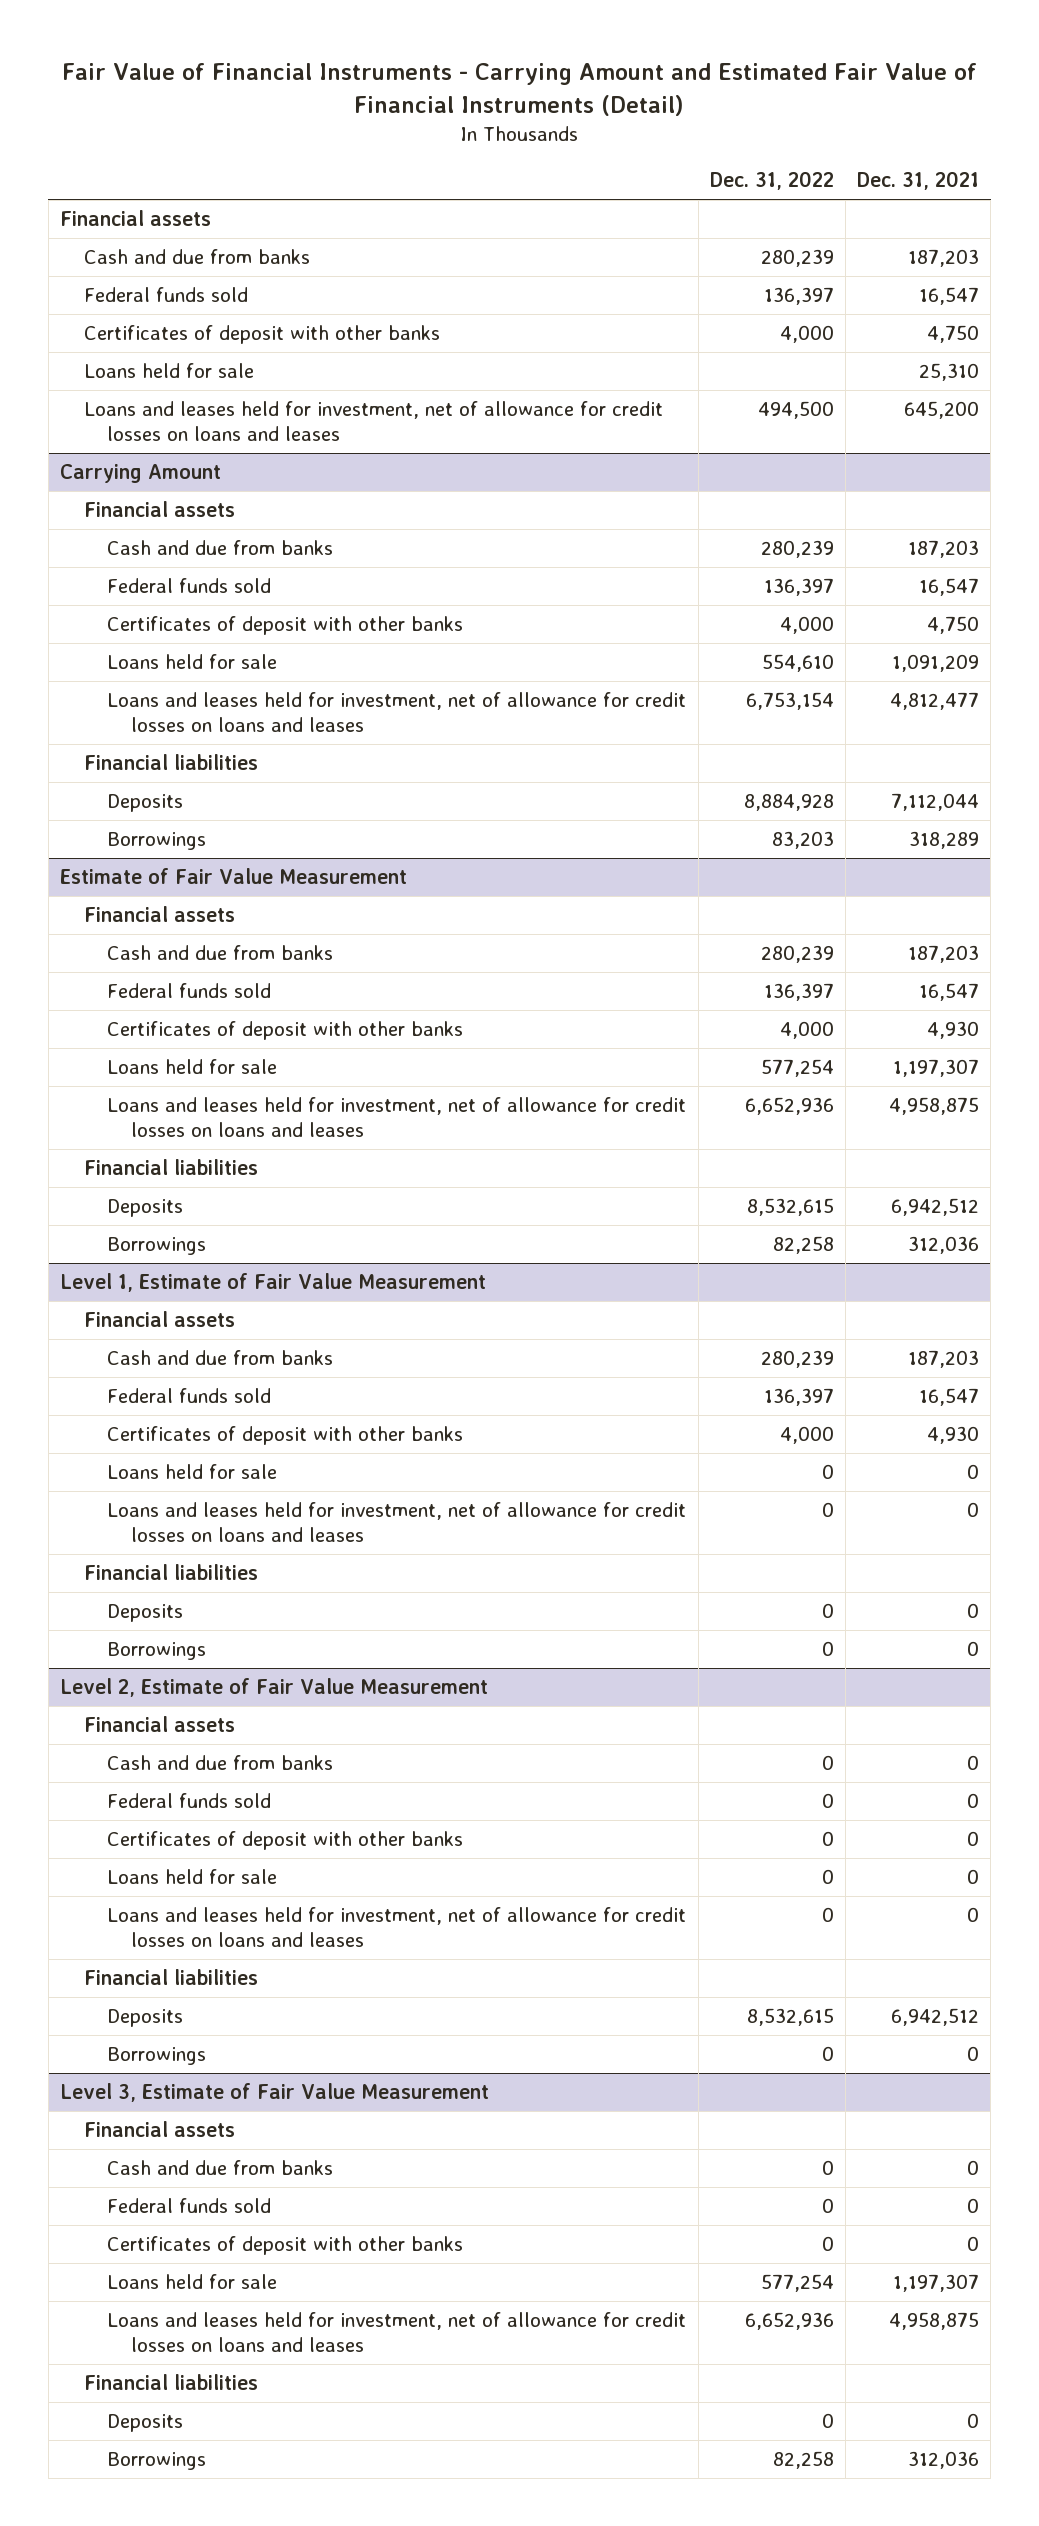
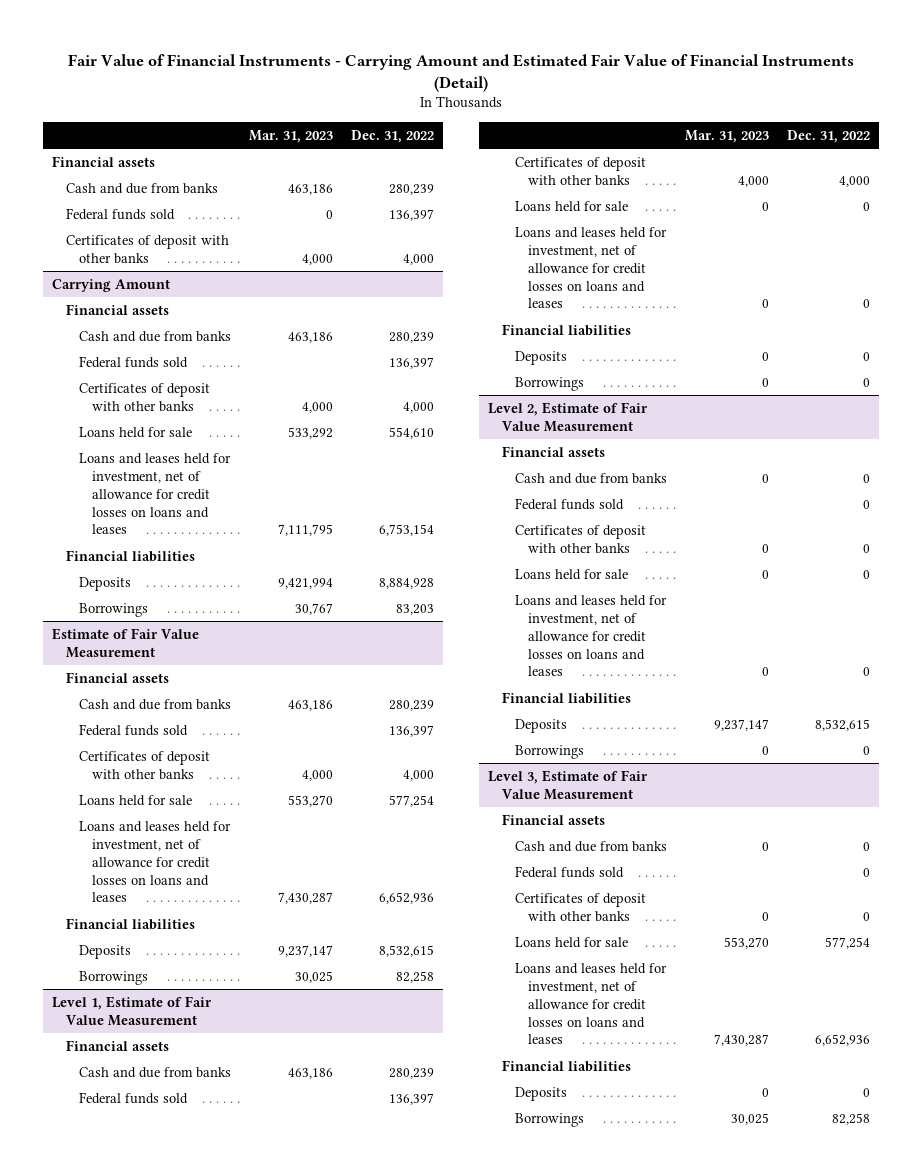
- | Dec. 31, 2022 | Dec. 31, 2021
+ | Mar. 31, 2023 | Dec. 31, 2022
- Loans held for sale | | 25,310
- Loans and leases held for investment, net of allowance for credit losses on loans and leases | 494,500 | 645,200

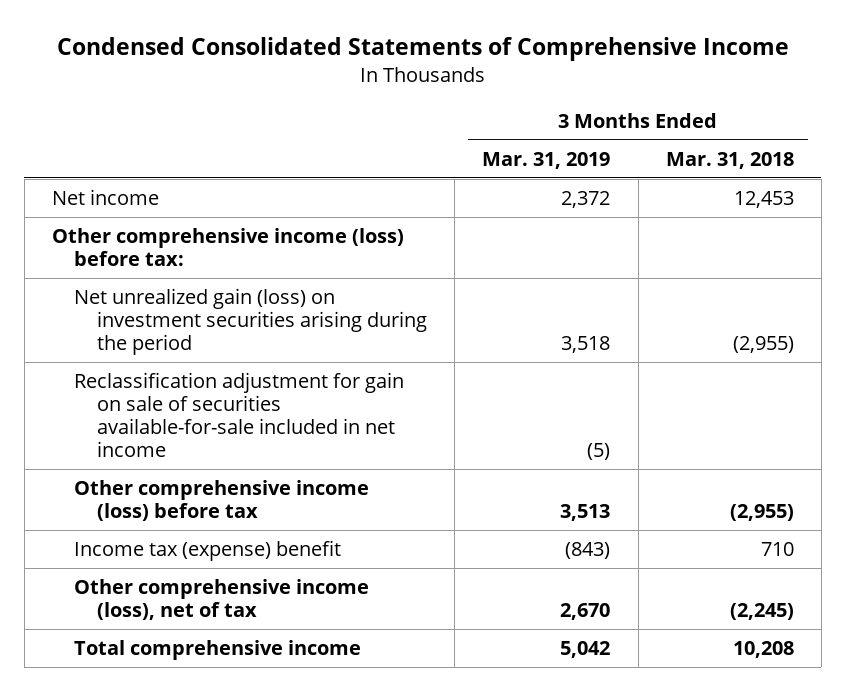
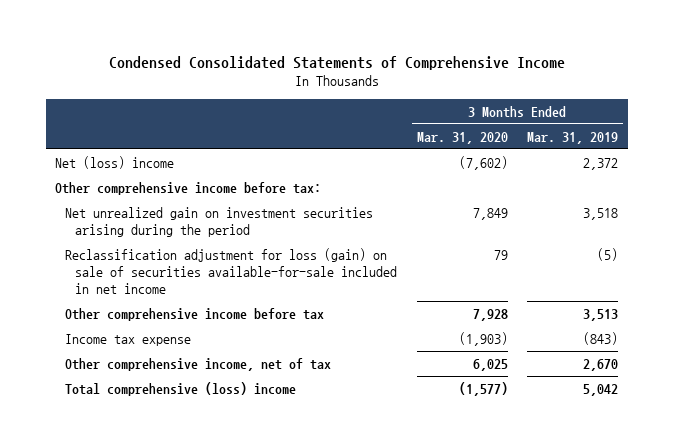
- | 3 Months Ended Mar. 31, 2019 | 3 Months Ended Mar. 31, 2018
+ | 3 Months Ended Mar. 31, 2020 | 3 Months Ended Mar. 31, 2019
- Net income | 2,372 | 12,453
- Other comprehensive income (loss) before tax:
- Net unrealized gain (loss) on investment securities arising during the period | 3,518 | (2,955)
- Reclassification adjustment for gain on sale of securities available-for-sale included in net income | (5) |
- Other comprehensive income (loss) before tax | 3,513 | (2,955)
- Income tax (expense) benefit | (843) | 710
- Other comprehensive income (loss), net of tax | 2,670 | (2,245)
- Total comprehensive income | 5,042 | 10,208
+ Net (loss) income | (7,602) | 2,372
+ Other comprehensive income before tax:
+ Net unrealized gain on investment securities arising during the period | 7,849 | 3,518
+ Reclassification adjustment for loss (gain) on sale of securities available-for-sale included in net income | 79 | (5)
+ Other comprehensive income before tax | 7,928 | 3,513
+ Income tax expense | (1,903) | (843)
+ Other comprehensive income, net of tax | 6,025 | 2,670
+ Total comprehensive (loss) income | (1,577) | 5,042

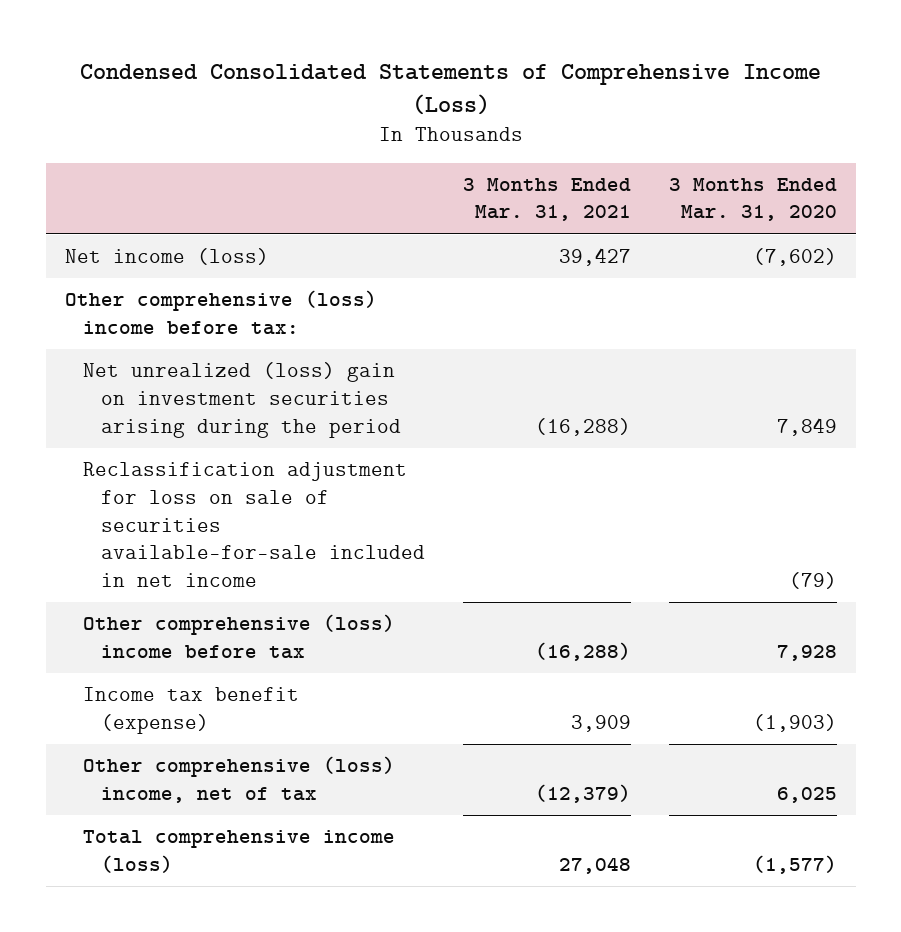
- Condensed Consolidated Statements of Comprehensive Income
+ Condensed Consolidated Statements of Comprehensive Income (Loss)
- | 3 Months Ended Mar. 31, 2020 | 3 Months Ended Mar. 31, 2019
+ | 3 Months Ended Mar. 31, 2021 | 3 Months Ended Mar. 31, 2020
- Net (loss) income | (7,602) | 2,372
- Other comprehensive income before tax:
- Net unrealized gain on investment securities arising during the period | 7,849 | 3,518
- Reclassification adjustment for loss (gain) on sale of securities available-for-sale included in net income | 79 | (5)
- Other comprehensive income before tax | 7,928 | 3,513
- Income tax expense | (1,903) | (843)
- Other comprehensive income, net of tax | 6,025 | 2,670
- Total comprehensive (loss) income | (1,577) | 5,042
+ Net income (loss) | 39,427 | (7,602)
+ Other comprehensive (loss) income before tax:
+ Net unrealized (loss) gain on investment securities arising during the period | (16,288) | 7,849
+ Reclassification adjustment for loss on sale of securities available-for-sale included in net income | | (79)
+ Other comprehensive (loss) income before tax | (16,288) | 7,928
+ Income tax benefit (expense) | 3,909 | (1,903)
+ Other comprehensive (loss) income, net of tax | (12,379) | 6,025
+ Total comprehensive income (loss) | 27,048 | (1,577)

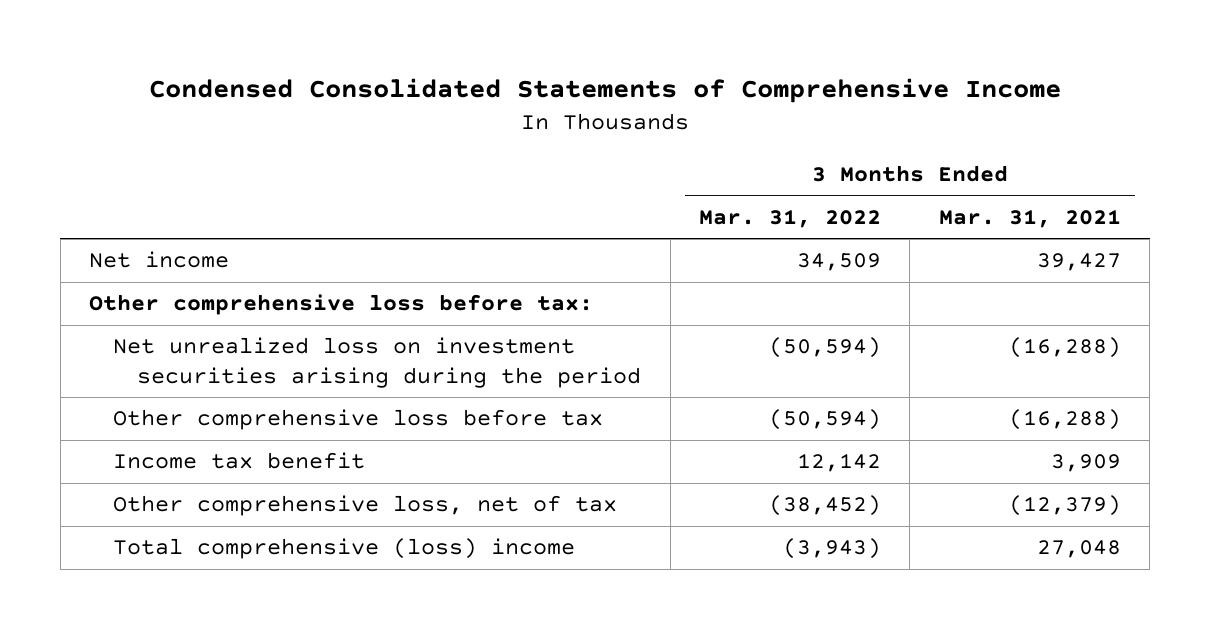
- Condensed Consolidated Statements of Comprehensive Income (Loss)
+ Condensed Consolidated Statements of Comprehensive Income
- | 3 Months Ended Mar. 31, 2021 | 3 Months Ended Mar. 31, 2020
+ | 3 Months Ended Mar. 31, 2022 | 3 Months Ended Mar. 31, 2021
- Net income (loss) | 39,427 | (7,602)
- Other comprehensive (loss) income before tax:
- Net unrealized (loss) gain on investment securities arising during the period | (16,288) | 7,849
- Reclassification adjustment for loss on sale of securities available-for-sale included in net income | | (79)
- Other comprehensive (loss) income before tax | (16,288) | 7,928
- Income tax benefit (expense) | 3,909 | (1,903)
- Other comprehensive (loss) income, net of tax | (12,379) | 6,025
- Total comprehensive income (loss) | 27,048 | (1,577)
+ Net income | 34,509 | 39,427
+ Other comprehensive loss before tax:
+ Net unrealized loss on investment securities arising during the period | (50,594) | (16,288)
+ Other comprehensive loss before tax | (50,594) | (16,288)
+ Income tax benefit | 12,142 | 3,909
+ Other comprehensive loss, net of tax | (38,452) | (12,379)
+ Total comprehensive (loss) income | (3,943) | 27,048

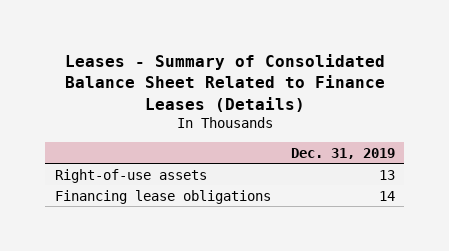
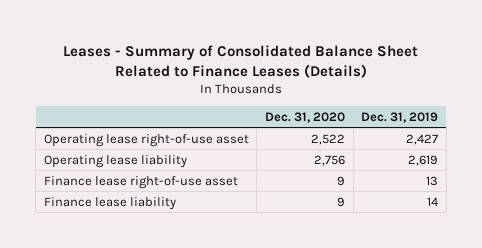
- | Dec. 31, 2019
+ | Dec. 31, 2020 | Dec. 31, 2019
- Right-of-use assets | 13
- Financing lease obligations | 14
+ Operating lease right-of-use asset | 2,522 | 2,427
+ Operating lease liability | 2,756 | 2,619
+ Finance lease right-of-use asset | 9 | 13
+ Finance lease liability | 9 | 14

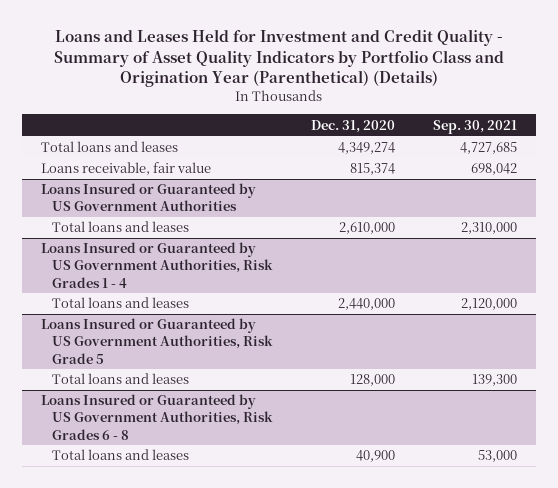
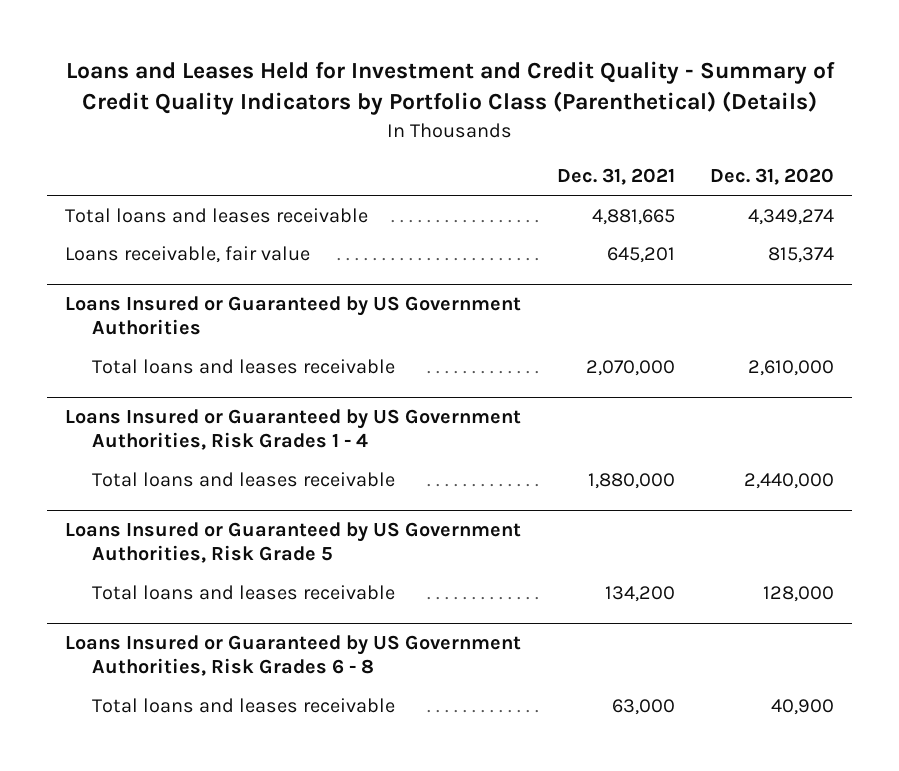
- Loans and Leases Held for Investment and Credit Quality - Summary of Asset Quality Indicators by Portfolio Class and Origination Year (Parenthetical) (Details)
+ Loans and Leases Held for Investment and Credit Quality - Summary of Credit Quality Indicators by Portfolio Class (Parenthetical) (Details)
- | Dec. 31, 2020 | Sep. 30, 2021
+ | Dec. 31, 2021 | Dec. 31, 2020
- Total loans and leases | 4,349,274 | 4,727,685
+ Total loans and leases receivable | 4,881,665 | 4,349,274
@ Loans Insured or Guaranteed by US Government Authorities
- Total loans and leases | 2,610,000 | 2,310,000
+ Total loans and leases receivable | 2,070,000 | 2,610,000
@ Loans Insured or Guaranteed by US Government Authorities, Risk Grades 1 - 4
- Total loans and leases | 2,440,000 | 2,120,000
+ Total loans and leases receivable | 1,880,000 | 2,440,000
@ Loans Insured or Guaranteed by US Government Authorities, Risk Grade 5
- Total loans and leases | 128,000 | 139,300
+ Total loans and leases receivable | 134,200 | 128,000
@ Loans Insured or Guaranteed by US Government Authorities, Risk Grades 6 - 8
- Total loans and leases | 40,900 | 53,000
+ Total loans and leases receivable | 63,000 | 40,900

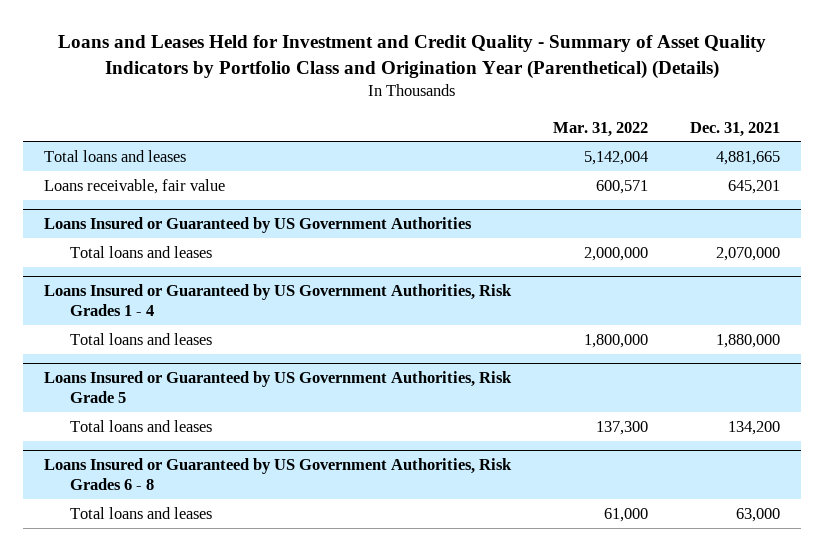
- Loans and Leases Held for Investment and Credit Quality - Summary of Credit Quality Indicators by Portfolio Class (Parenthetical) (Details)
+ Loans and Leases Held for Investment and Credit Quality - Summary of Asset Quality Indicators by Portfolio Class and Origination Year (Parenthetical) (Details)
- | Dec. 31, 2021 | Dec. 31, 2020
+ | Mar. 31, 2022 | Dec. 31, 2021
- Total loans and leases receivable | 4,881,665 | 4,349,274
+ Total loans and leases | 5,142,004 | 4,881,665
@ Loans Insured or Guaranteed by US Government Authorities
- Total loans and leases receivable | 2,070,000 | 2,610,000
+ Total loans and leases | 2,000,000 | 2,070,000
@ Loans Insured or Guaranteed by US Government Authorities, Risk Grades 1 - 4
- Total loans and leases receivable | 1,880,000 | 2,440,000
+ Total loans and leases | 1,800,000 | 1,880,000
@ Loans Insured or Guaranteed by US Government Authorities, Risk Grade 5
- Total loans and leases receivable | 134,200 | 128,000
+ Total loans and leases | 137,300 | 134,200
@ Loans Insured or Guaranteed by US Government Authorities, Risk Grades 6 - 8
- Total loans and leases receivable | 63,000 | 40,900
+ Total loans and leases | 61,000 | 63,000

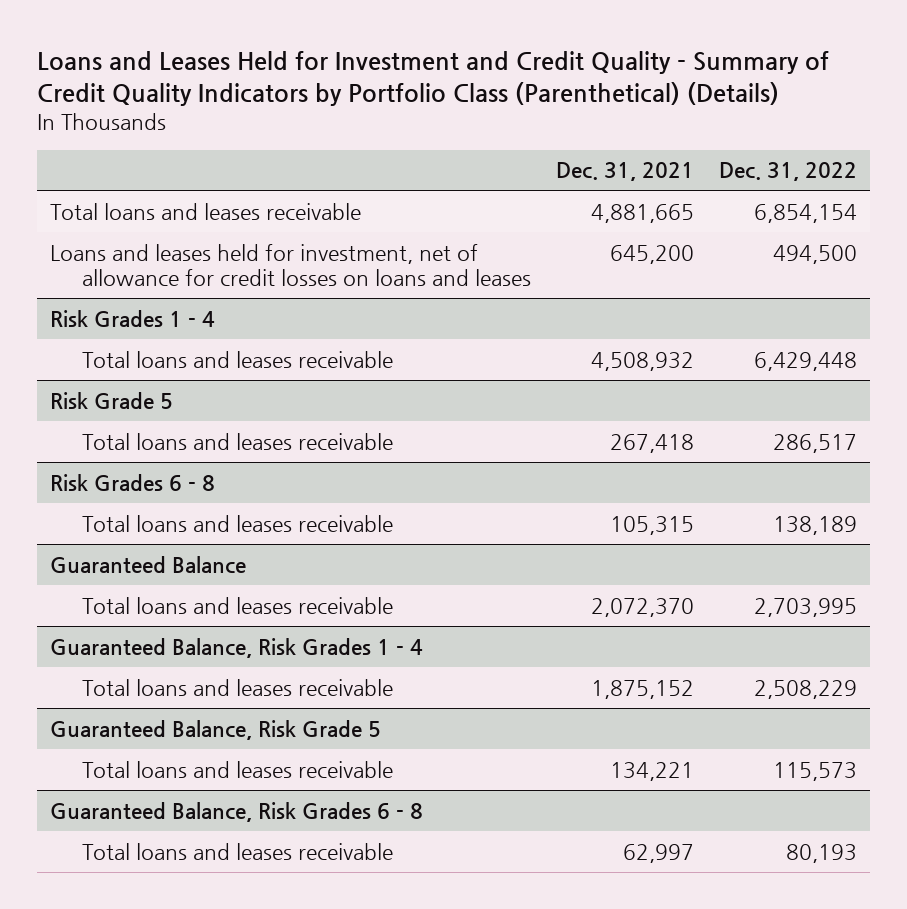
- Loans and Leases Held for Investment and Credit Quality - Summary of Asset Quality Indicators by Portfolio Class and Origination Year (Parenthetical) (Details)
+ Loans and Leases Held for Investment and Credit Quality - Summary of Credit Quality Indicators by Portfolio Class (Parenthetical) (Details)
- | Mar. 31, 2022 | Dec. 31, 2021
+ | Dec. 31, 2021 | Dec. 31, 2022
- Total loans and leases | 5,142,004 | 4,881,665
- Loans receivable, fair value | 600,571 | 645,201
- Loans Insured or Guaranteed by US Government Authorities
- Total loans and leases | 2,000,000 | 2,070,000
- Loans Insured or Guaranteed by US Government Authorities, Risk Grades 1 - 4
- Total loans and leases | 1,800,000 | 1,880,000
- Loans Insured or Guaranteed by US Government Authorities, Risk Grade 5
- Total loans and leases | 137,300 | 134,200
- Loans Insured or Guaranteed by US Government Authorities, Risk Grades 6 - 8
- Total loans and leases | 61,000 | 63,000
+ Total loans and leases receivable | 4,881,665 | 6,854,154
+ Loans and leases held for investment, net of allowance for credit losses on loans and leases | 645,200 | 494,500
+ Risk Grades 1 - 4
+ Total loans and leases receivable | 4,508,932 | 6,429,448
+ Risk Grade 5
+ Total loans and leases receivable | 267,418 | 286,517
+ Risk Grades 6 - 8
+ Total loans and leases receivable | 105,315 | 138,189
+ Guaranteed Balance
+ Total loans and leases receivable | 2,072,370 | 2,703,995
+ Guaranteed Balance, Risk Grades 1 - 4
+ Total loans and leases receivable | 1,875,152 | 2,508,229
+ Guaranteed Balance, Risk Grade 5
+ Total loans and leases receivable | 134,221 | 115,573
+ Guaranteed Balance, Risk Grades 6 - 8
+ Total loans and leases receivable | 62,997 | 80,193

